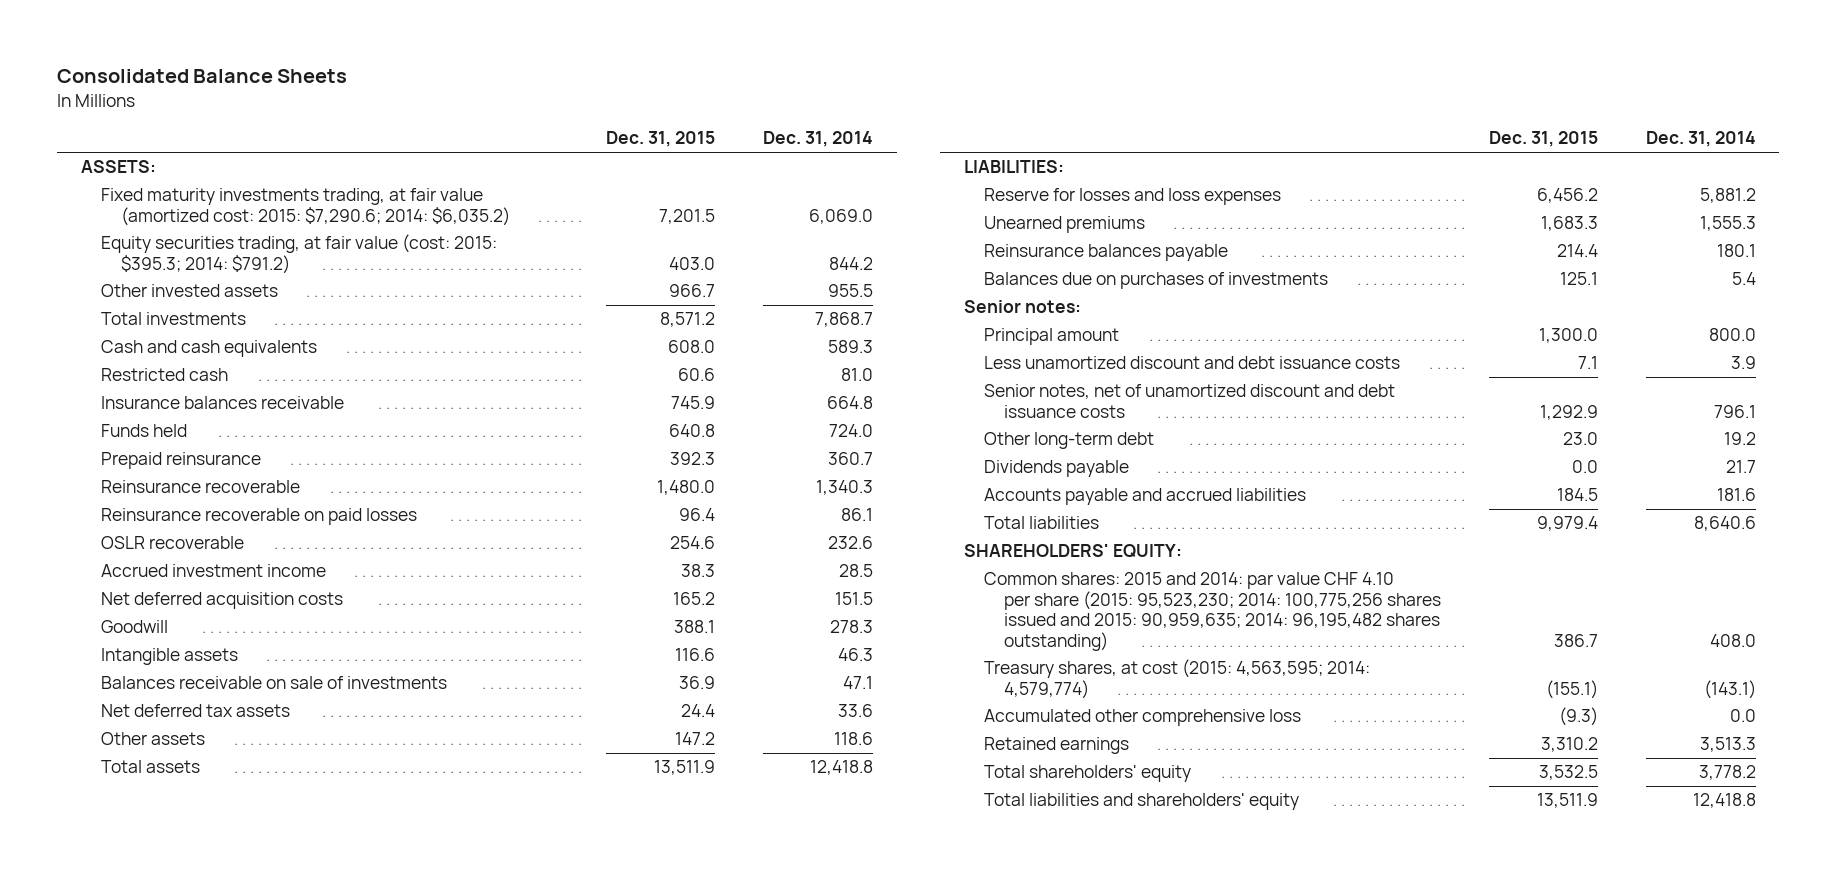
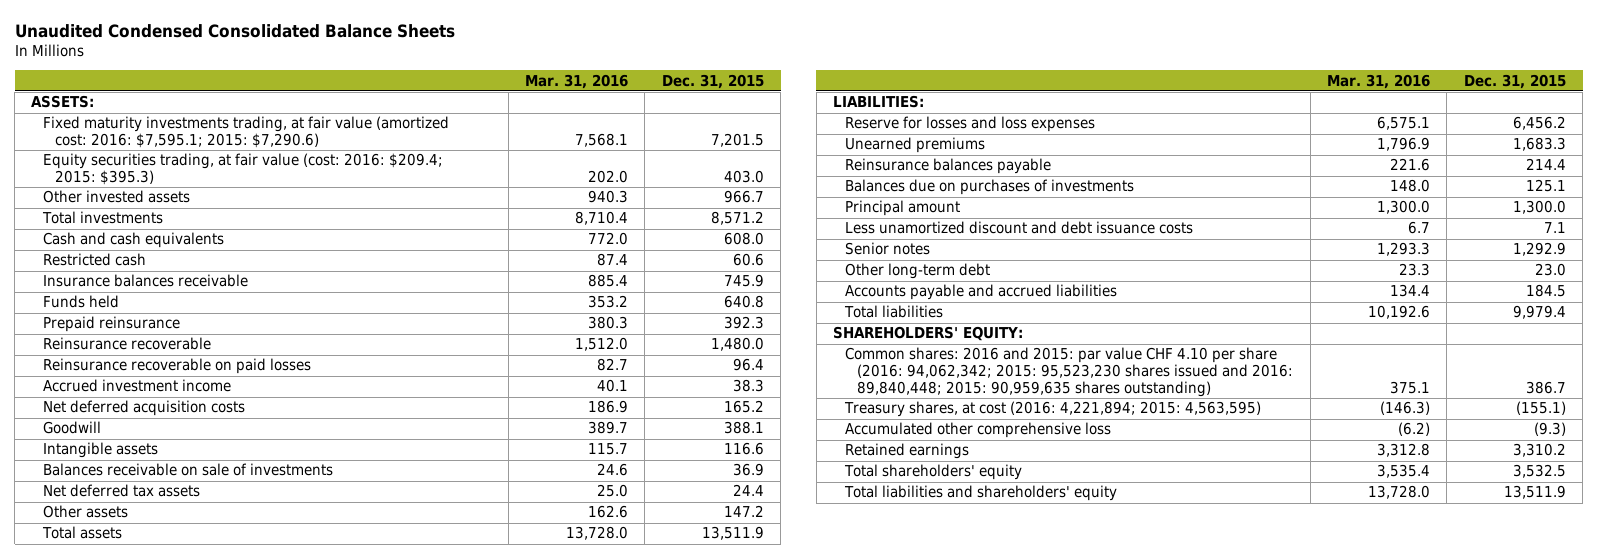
- Consolidated Balance Sheets
+ Unaudited Condensed Consolidated Balance Sheets
- | Dec. 31, 2015 | Dec. 31, 2014
+ | Mar. 31, 2016 | Dec. 31, 2015
- Fixed maturity investments trading, at fair value (amortized cost: 2015: $7,290.6; 2014: $6,035.2) | 7,201.5 | 6,069.0
- Equity securities trading, at fair value (cost: 2015: $395.3; 2014: $791.2) | 403.0 | 844.2
+ Fixed maturity investments trading, at fair value (amortized cost: 2016: $7,595.1; 2015: $7,290.6) | 7,568.1 | 7,201.5
+ Equity securities trading, at fair value (cost: 2016: $209.4; 2015: $395.3) | 202.0 | 403.0
- OSLR recoverable | 254.6 | 232.6
- Senior notes:
- Senior notes, net of unamortized discount and debt issuance costs | 1,292.9 | 796.1
+ Senior notes | 1,293.3 | 1,292.9
- Dividends payable | 0.0 | 21.7
- Common shares: 2015 and 2014: par value CHF 4.10 per share (2015: 95,523,230; 2014: 100,775,256 shares issued and 2015: 90,959,635; 2014: 96,195,482 shares outstanding) | 386.7 | 408.0
- Treasury shares, at cost (2015: 4,563,595; 2014: 4,579,774) | (155.1) | (143.1)
+ Common shares: 2016 and 2015: par value CHF 4.10 per share (2016: 94,062,342; 2015: 95,523,230 shares issued and 2016: 89,840,448; 2015: 90,959,635 shares outstanding) | 375.1 | 386.7
+ Treasury shares, at cost (2016: 4,221,894; 2015: 4,563,595) | (146.3) | (155.1)

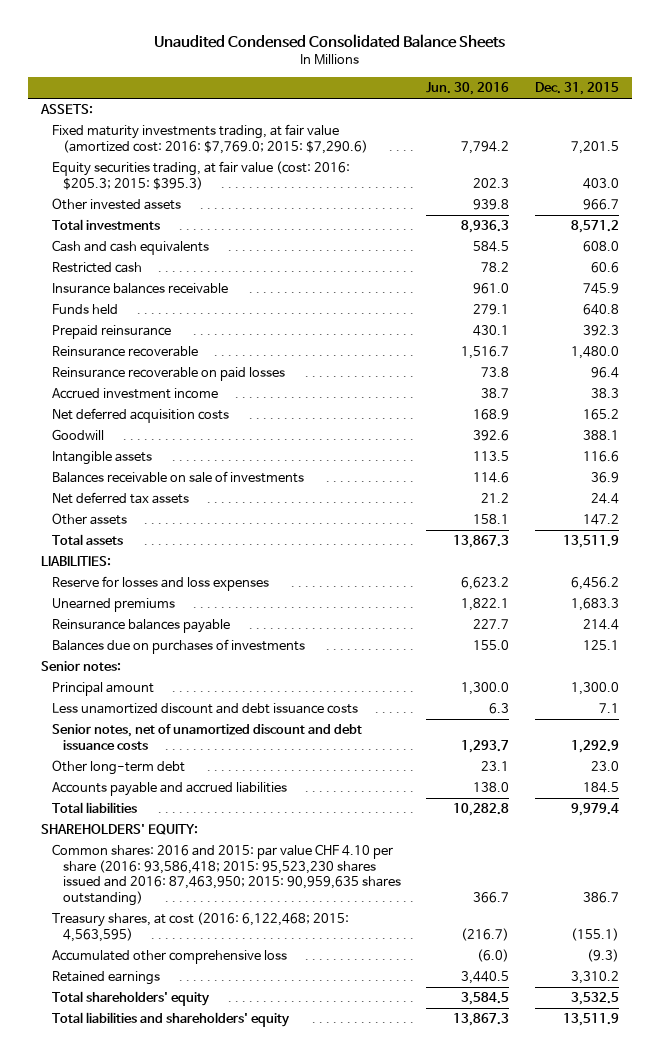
- | Mar. 31, 2016 | Dec. 31, 2015
+ | Jun. 30, 2016 | Dec. 31, 2015
- Fixed maturity investments trading, at fair value (amortized cost: 2016: $7,595.1; 2015: $7,290.6) | 7,568.1 | 7,201.5
- Equity securities trading, at fair value (cost: 2016: $209.4; 2015: $395.3) | 202.0 | 403.0
+ Fixed maturity investments trading, at fair value (amortized cost: 2016: $7,769.0; 2015: $7,290.6) | 7,794.2 | 7,201.5
+ Equity securities trading, at fair value (cost: 2016: $205.3; 2015: $395.3) | 202.3 | 403.0
+ Senior notes:
- Senior notes | 1,293.3 | 1,292.9
+ Senior notes, net of unamortized discount and debt issuance costs | 1,293.7 | 1,292.9
- Common shares: 2016 and 2015: par value CHF 4.10 per share (2016: 94,062,342; 2015: 95,523,230 shares issued and 2016: 89,840,448; 2015: 90,959,635 shares outstanding) | 375.1 | 386.7
- Treasury shares, at cost (2016: 4,221,894; 2015: 4,563,595) | (146.3) | (155.1)
+ Common shares: 2016 and 2015: par value CHF 4.10 per share (2016: 93,586,418; 2015: 95,523,230 shares issued and 2016: 87,463,950; 2015: 90,959,635 shares outstanding) | 366.7 | 386.7
+ Treasury shares, at cost (2016: 6,122,468; 2015: 4,563,595) | (216.7) | (155.1)

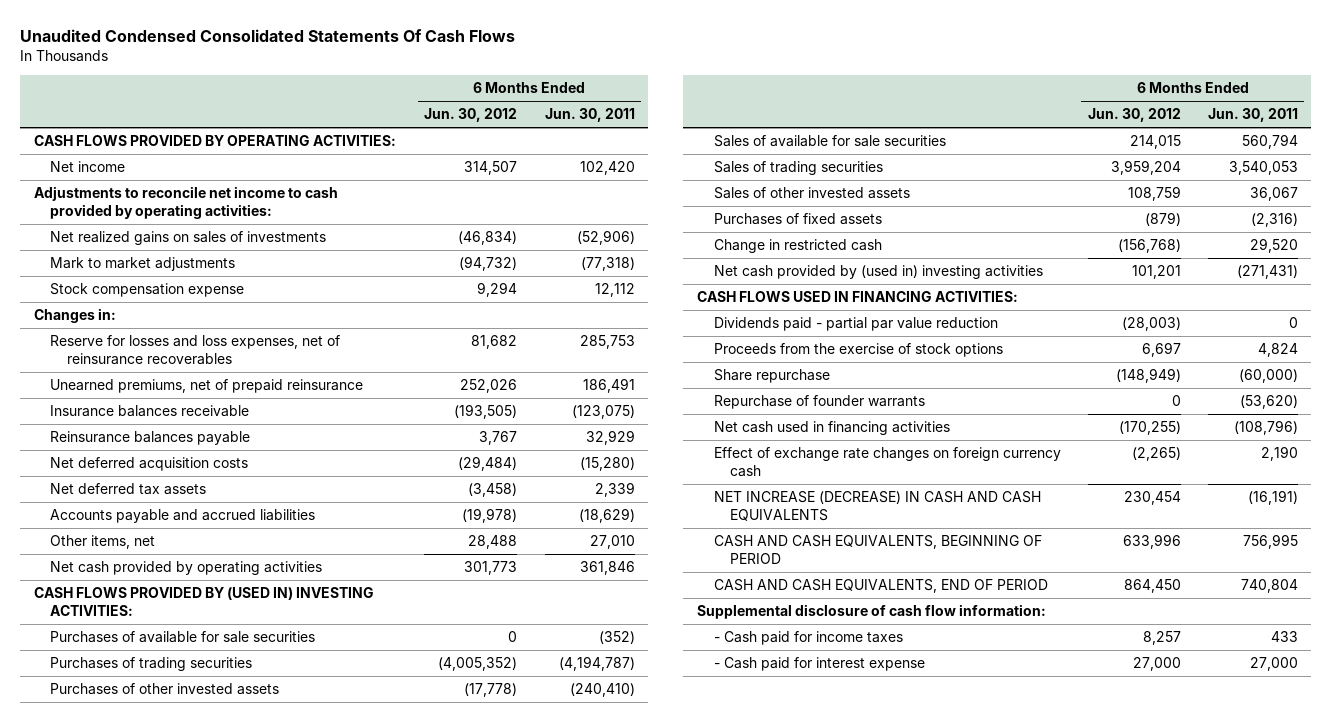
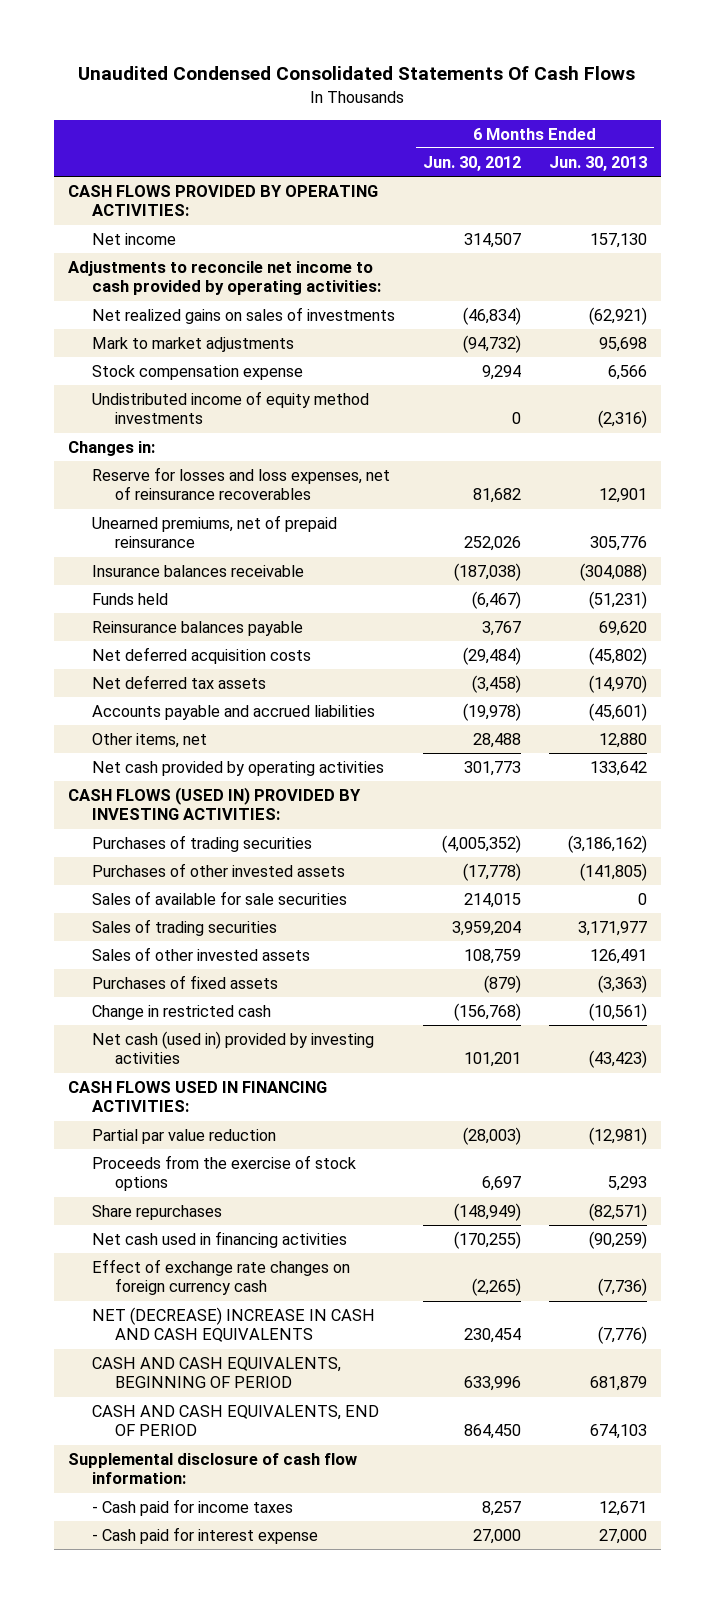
- | 6 Months Ended Jun. 30, 2012 | 6 Months Ended Jun. 30, 2011
+ | 6 Months Ended Jun. 30, 2012 | 6 Months Ended Jun. 30, 2013
+ Undistributed income of equity method investments | 0 | (2,316)
- Insurance balances receivable | (193,505) | (123,075)
+ Insurance balances receivable | (187,038) | (304,088)
+ Funds held | (6,467) | (51,231)
- CASH FLOWS PROVIDED BY (USED IN) INVESTING ACTIVITIES:
- Purchases of available for sale securities | 0 | (352)
+ CASH FLOWS (USED IN) PROVIDED BY INVESTING ACTIVITIES:
- Net cash provided by (used in) investing activities | 101,201 | (271,431)
+ Net cash (used in) provided by investing activities | 101,201 | (43,423)
- Dividends paid - partial par value reduction | (28,003) | 0
+ Partial par value reduction | (28,003) | (12,981)
- Share repurchase | (148,949) | (60,000)
- Repurchase of founder warrants | 0 | (53,620)
+ Share repurchases | (148,949) | (82,571)
- NET INCREASE (DECREASE) IN CASH AND CASH EQUIVALENTS | 230,454 | (16,191)
+ NET (DECREASE) INCREASE IN CASH AND CASH EQUIVALENTS | 230,454 | (7,776)

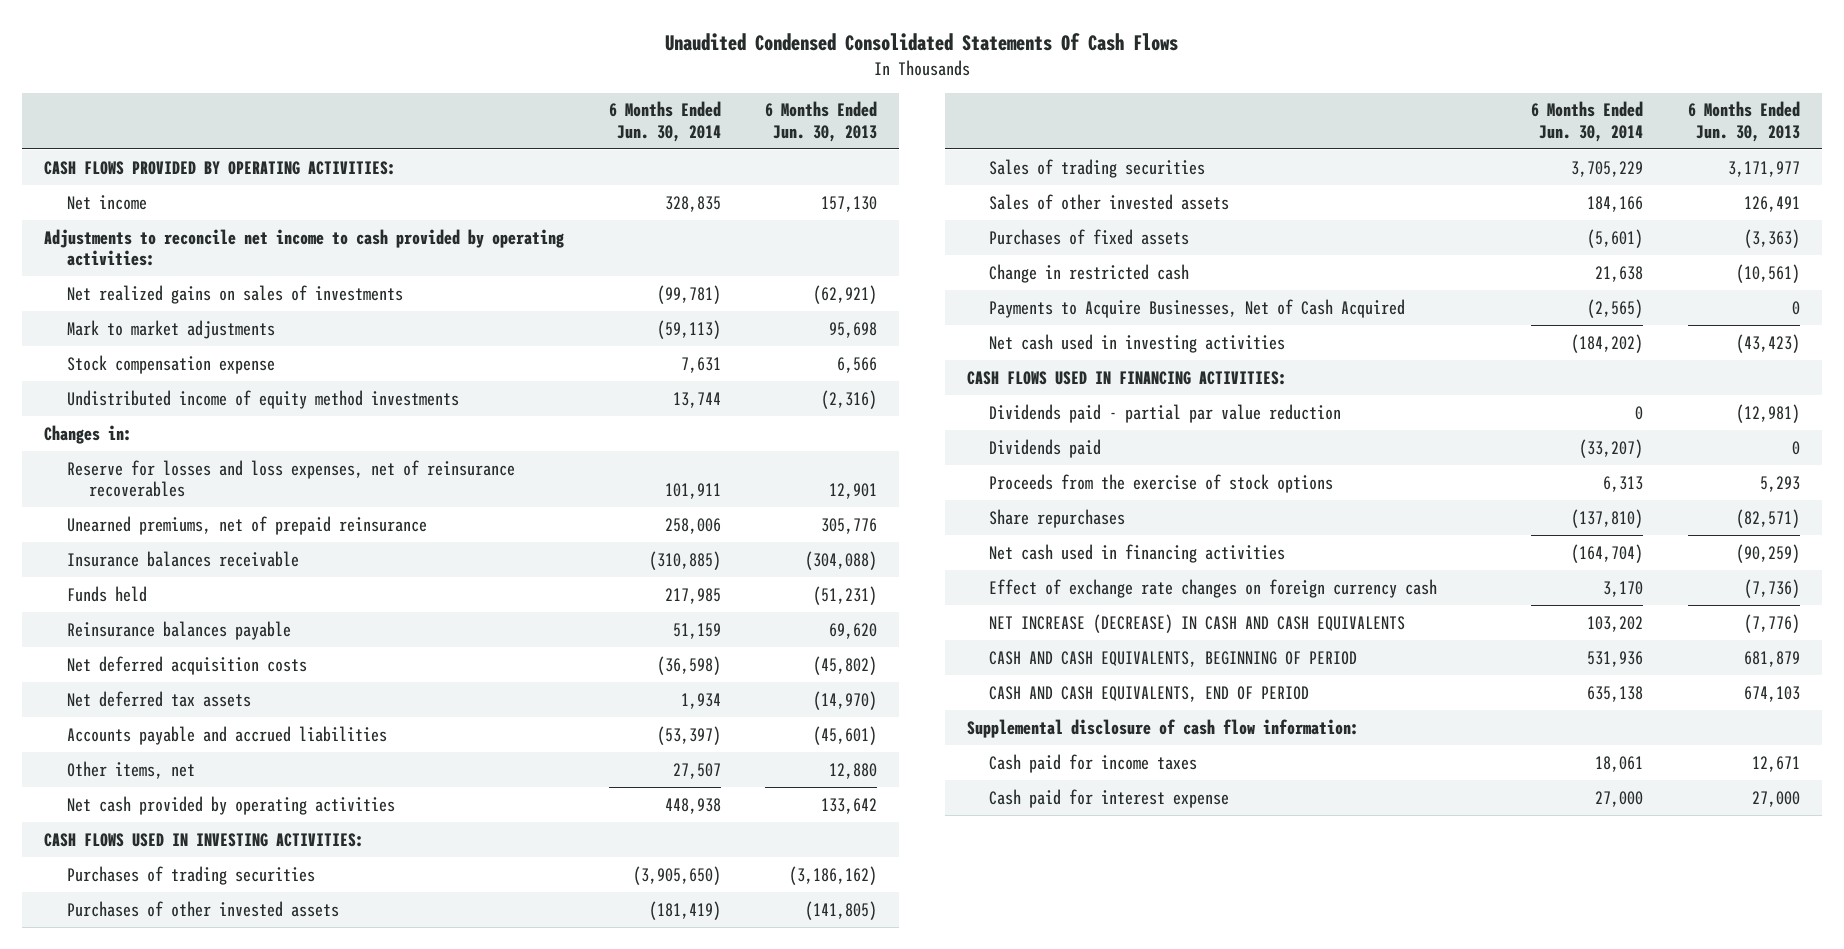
- | 6 Months Ended Jun. 30, 2012 | 6 Months Ended Jun. 30, 2013
+ | 6 Months Ended Jun. 30, 2014 | 6 Months Ended Jun. 30, 2013
- CASH FLOWS (USED IN) PROVIDED BY INVESTING ACTIVITIES:
+ CASH FLOWS USED IN INVESTING ACTIVITIES:
- Sales of available for sale securities | 214,015 | 0
- Net cash (used in) provided by investing activities | 101,201 | (43,423)
+ Payments to Acquire Businesses, Net of Cash Acquired | (2,565) | 0
+ Net cash used in investing activities | (184,202) | (43,423)
- Partial par value reduction | (28,003) | (12,981)
+ Dividends paid - partial par value reduction | 0 | (12,981)
+ Dividends paid | (33,207) | 0
- NET (DECREASE) INCREASE IN CASH AND CASH EQUIVALENTS | 230,454 | (7,776)
+ NET INCREASE (DECREASE) IN CASH AND CASH EQUIVALENTS | 103,202 | (7,776)
- - Cash paid for income taxes | 8,257 | 12,671
- - Cash paid for interest expense | 27,000 | 27,000
+ Cash paid for income taxes | 18,061 | 12,671
+ Cash paid for interest expense | 27,000 | 27,000

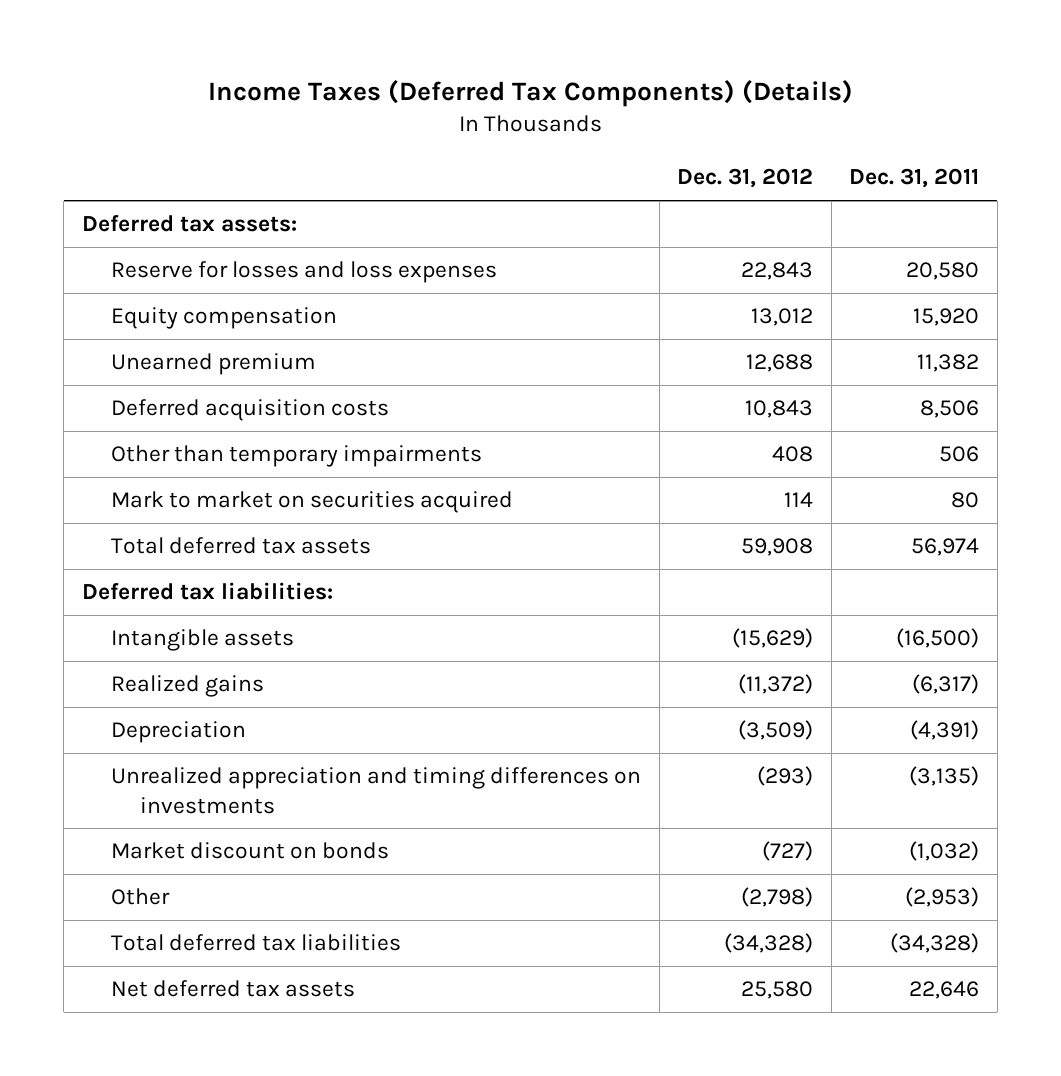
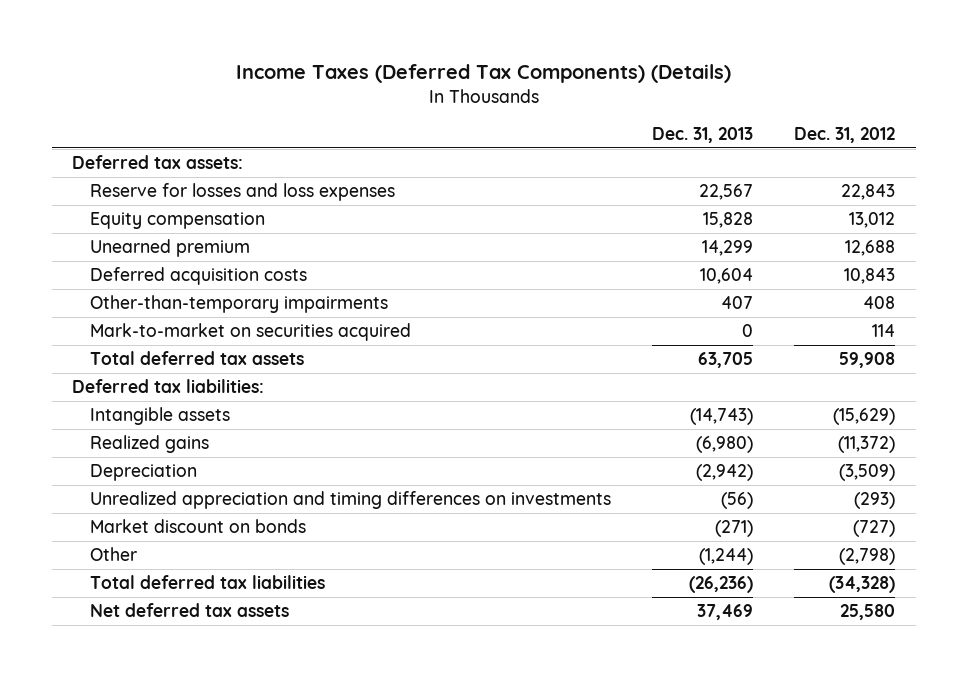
- | Dec. 31, 2012 | Dec. 31, 2011
+ | Dec. 31, 2013 | Dec. 31, 2012
- Other than temporary impairments | 408 | 506
- Mark to market on securities acquired | 114 | 80
+ Other-than-temporary impairments | 407 | 408
+ Mark-to-market on securities acquired | 0 | 114

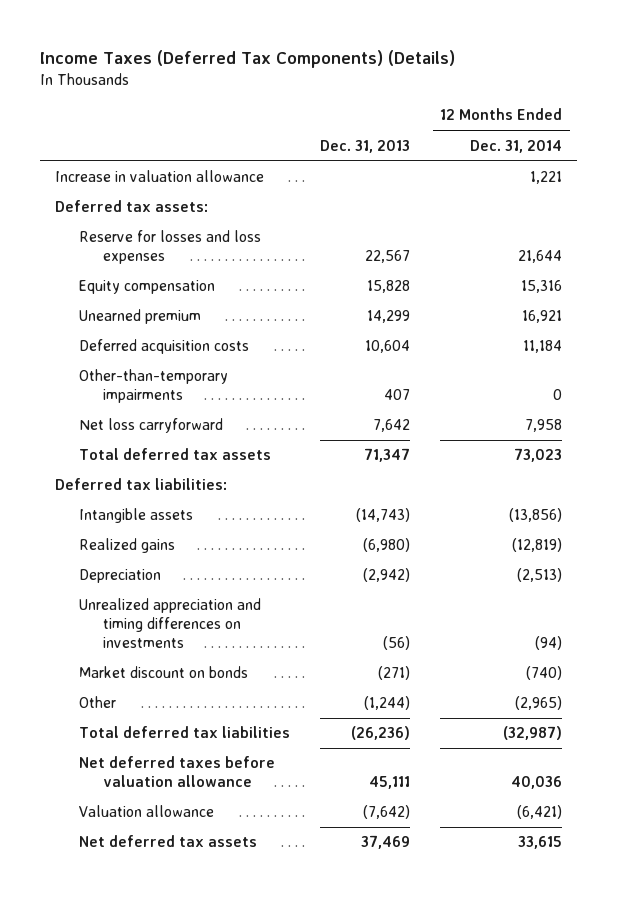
- | Dec. 31, 2013 | Dec. 31, 2012
+ | Dec. 31, 2013 | 12 Months Ended Dec. 31, 2014
+ Increase in valuation allowance | | 1,221
- Mark-to-market on securities acquired | 0 | 114
- Total deferred tax assets | 63,705 | 59,908
+ Net loss carryforward | 7,642 | 7,958
+ Total deferred tax assets | 71,347 | 73,023
+ Net deferred taxes before valuation allowance | 45,111 | 40,036
+ Valuation allowance | (7,642) | (6,421)

